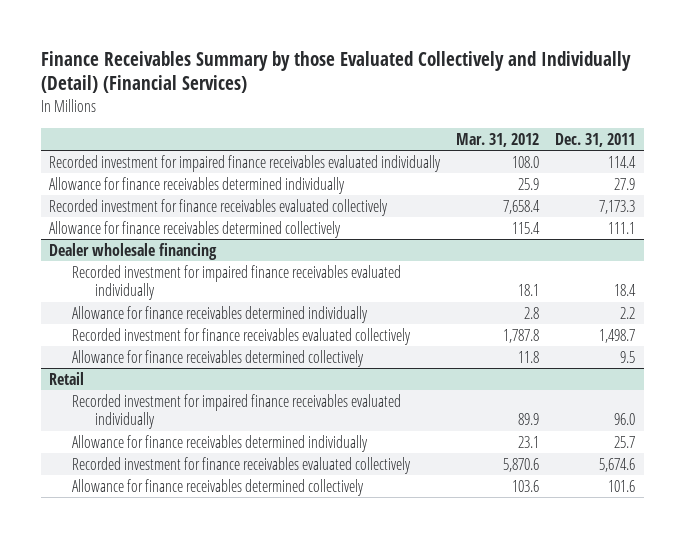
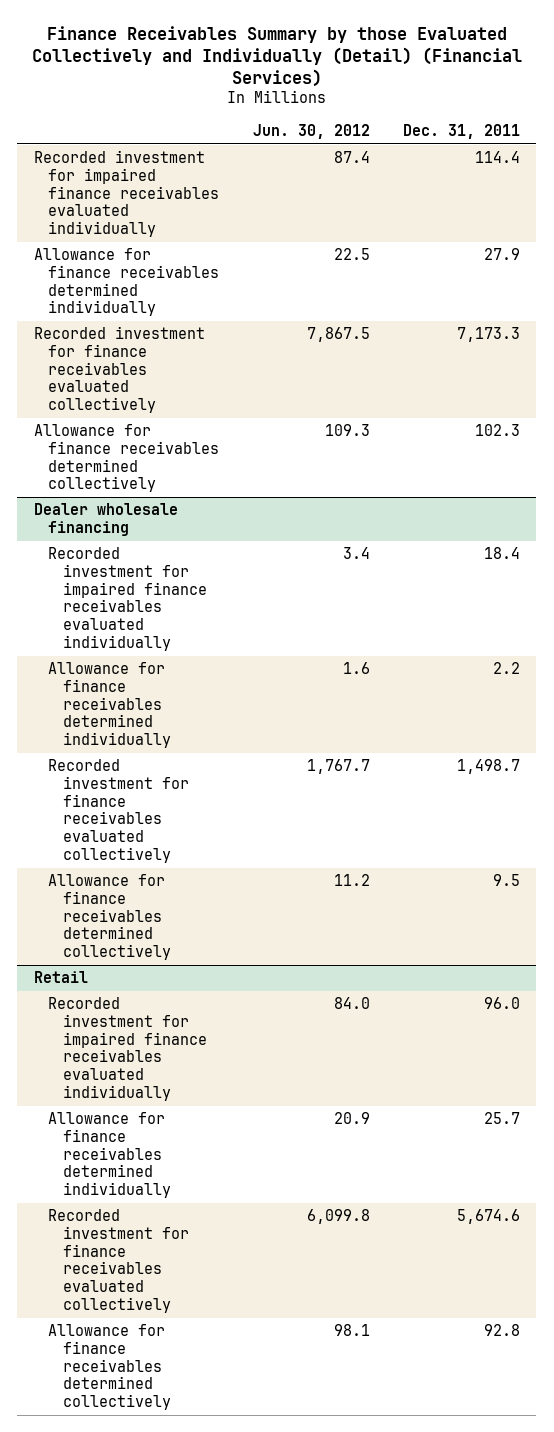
- | Mar. 31, 2012 | Dec. 31, 2011
+ | Jun. 30, 2012 | Dec. 31, 2011
- Allowance for finance receivables determined collectively | 115.4 | 111.1
+ Allowance for finance receivables determined collectively | 109.3 | 102.3
@ Retail
- Allowance for finance receivables determined collectively | 103.6 | 101.6
+ Allowance for finance receivables determined collectively | 98.1 | 92.8

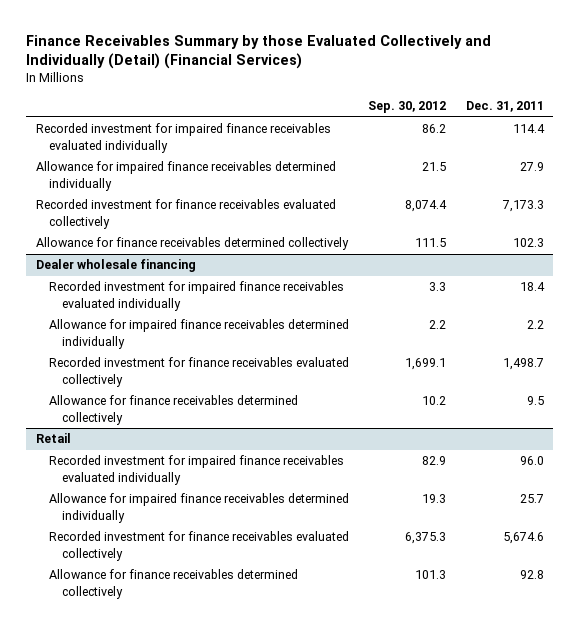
- | Jun. 30, 2012 | Dec. 31, 2011
+ | Sep. 30, 2012 | Dec. 31, 2011
- Allowance for finance receivables determined individually | 22.5 | 27.9
+ Allowance for impaired finance receivables determined individually | 21.5 | 27.9
@ Dealer wholesale financing
- Allowance for finance receivables determined individually | 1.6 | 2.2
+ Allowance for impaired finance receivables determined individually | 2.2 | 2.2
@ Retail
- Allowance for finance receivables determined individually | 20.9 | 25.7
+ Allowance for impaired finance receivables determined individually | 19.3 | 25.7

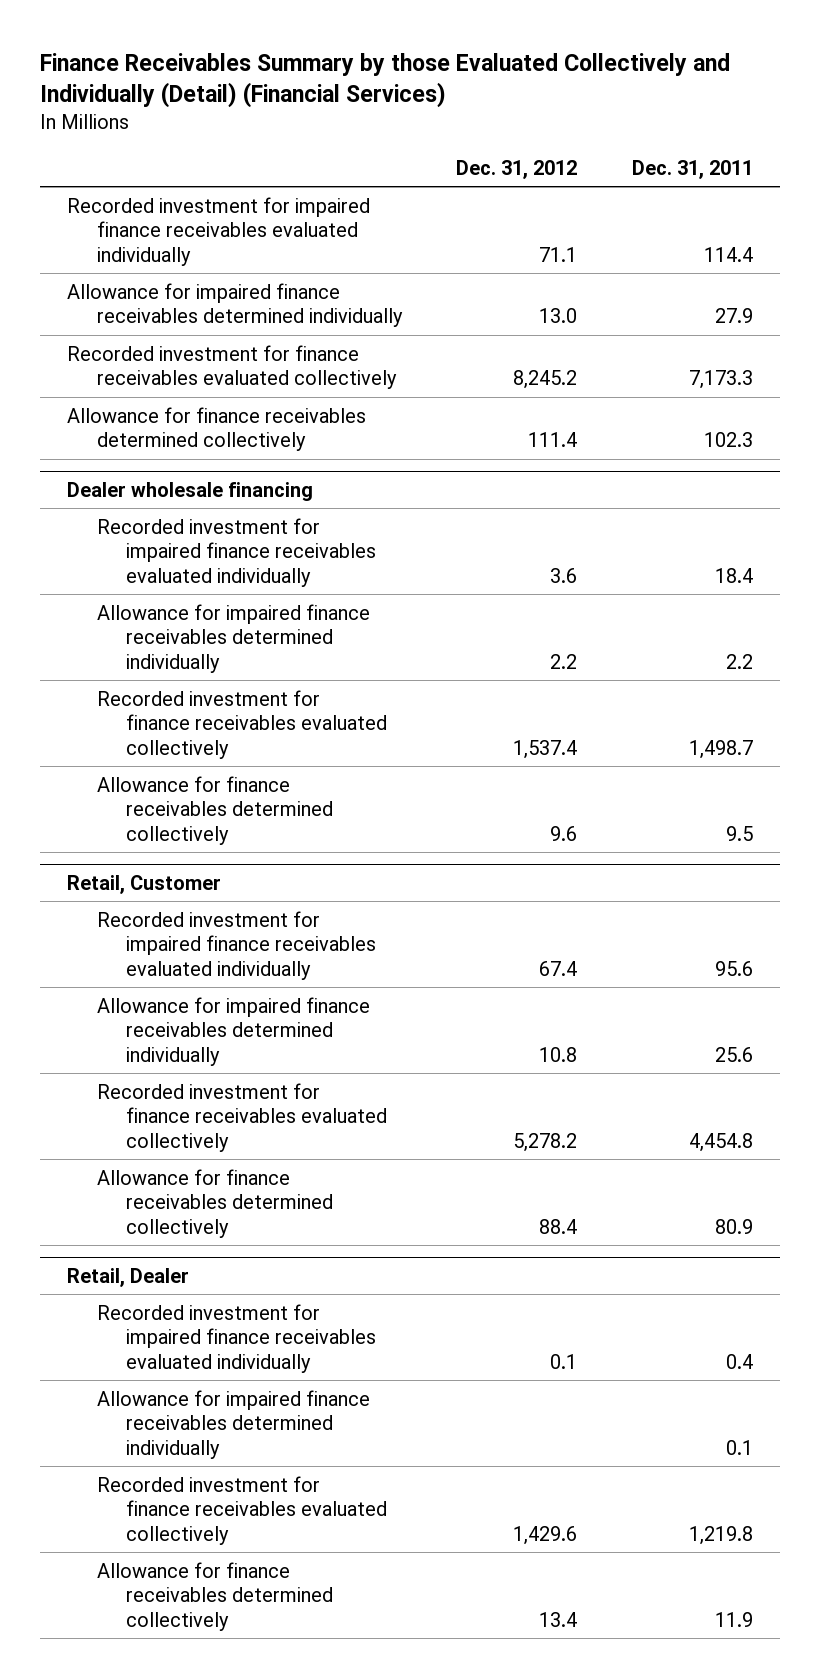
- | Sep. 30, 2012 | Dec. 31, 2011
+ | Dec. 31, 2012 | Dec. 31, 2011
- Retail
- Recorded investment for impaired finance receivables evaluated individually | 82.9 | 96.0
- Allowance for impaired finance receivables determined individually | 19.3 | 25.7
- Recorded investment for finance receivables evaluated collectively | 6,375.3 | 5,674.6
- Allowance for finance receivables determined collectively | 101.3 | 92.8
+ Retail, Customer
+ Recorded investment for impaired finance receivables evaluated individually | 67.4 | 95.6
+ Allowance for impaired finance receivables determined individually | 10.8 | 25.6
+ Recorded investment for finance receivables evaluated collectively | 5,278.2 | 4,454.8
+ Allowance for finance receivables determined collectively | 88.4 | 80.9
+ Retail, Dealer
+ Recorded investment for impaired finance receivables evaluated individually | 0.1 | 0.4
+ Allowance for impaired finance receivables determined individually | | 0.1
+ Recorded investment for finance receivables evaluated collectively | 1,429.6 | 1,219.8
+ Allowance for finance receivables determined collectively | 13.4 | 11.9

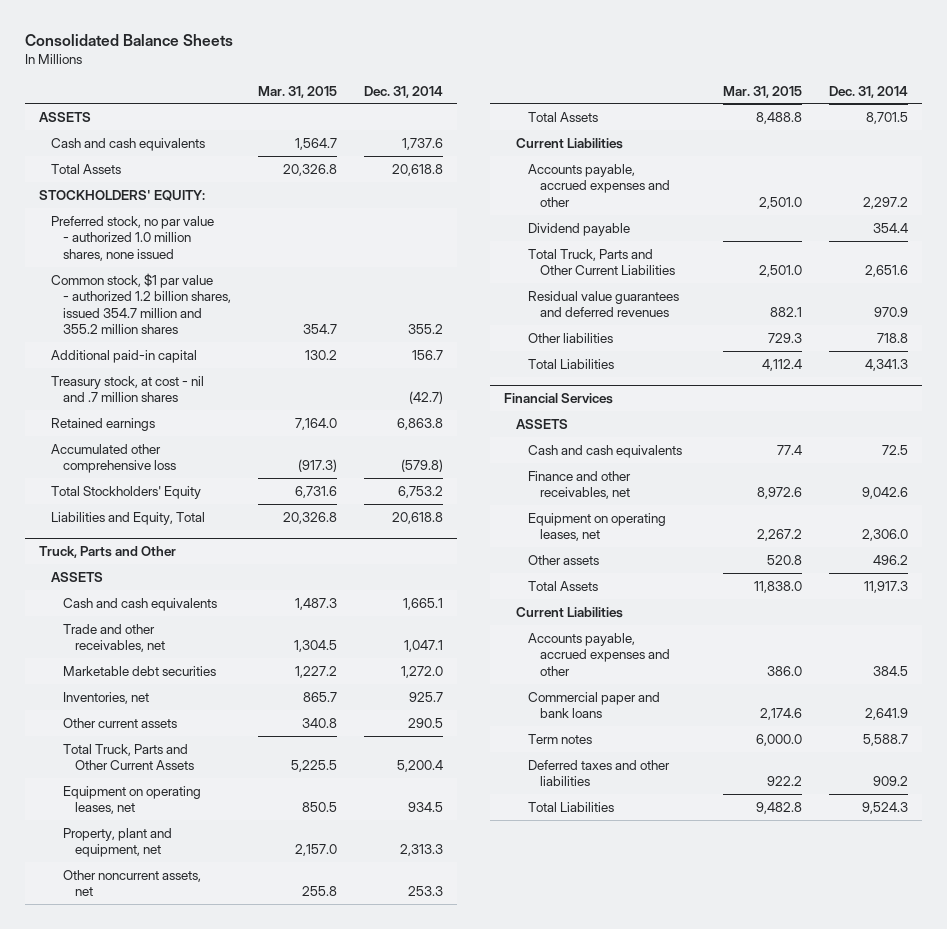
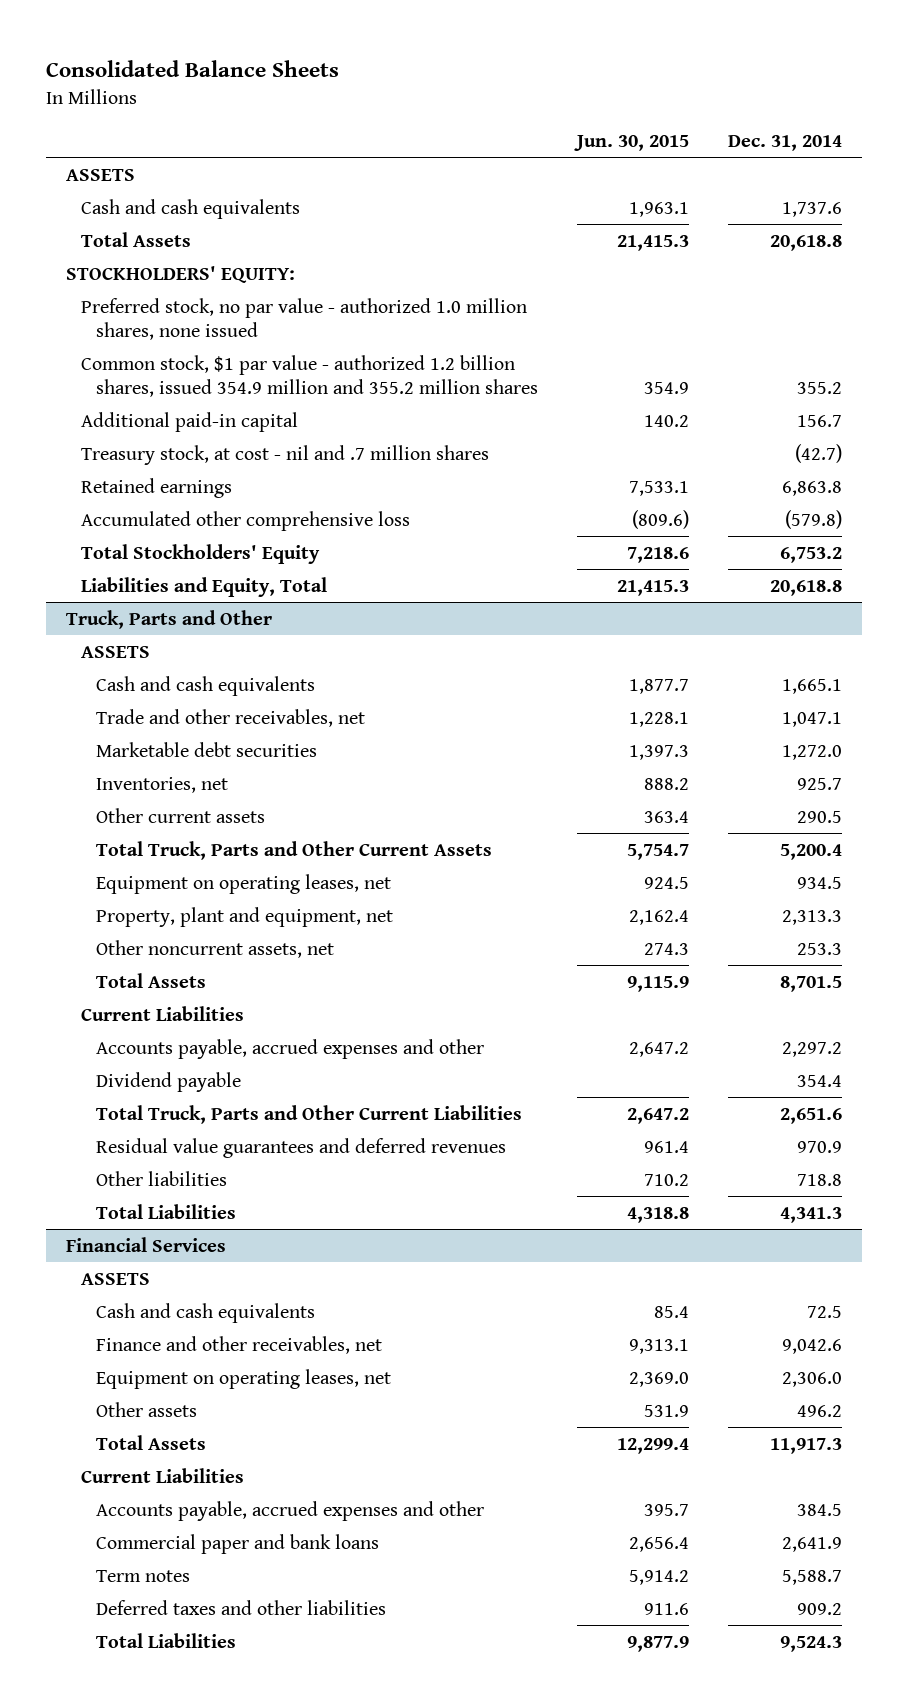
- | Mar. 31, 2015 | Dec. 31, 2014
+ | Jun. 30, 2015 | Dec. 31, 2014
- Common stock, $1 par value - authorized 1.2 billion shares, issued 354.7 million and 355.2 million shares | 354.7 | 355.2
+ Common stock, $1 par value - authorized 1.2 billion shares, issued 354.9 million and 355.2 million shares | 354.9 | 355.2

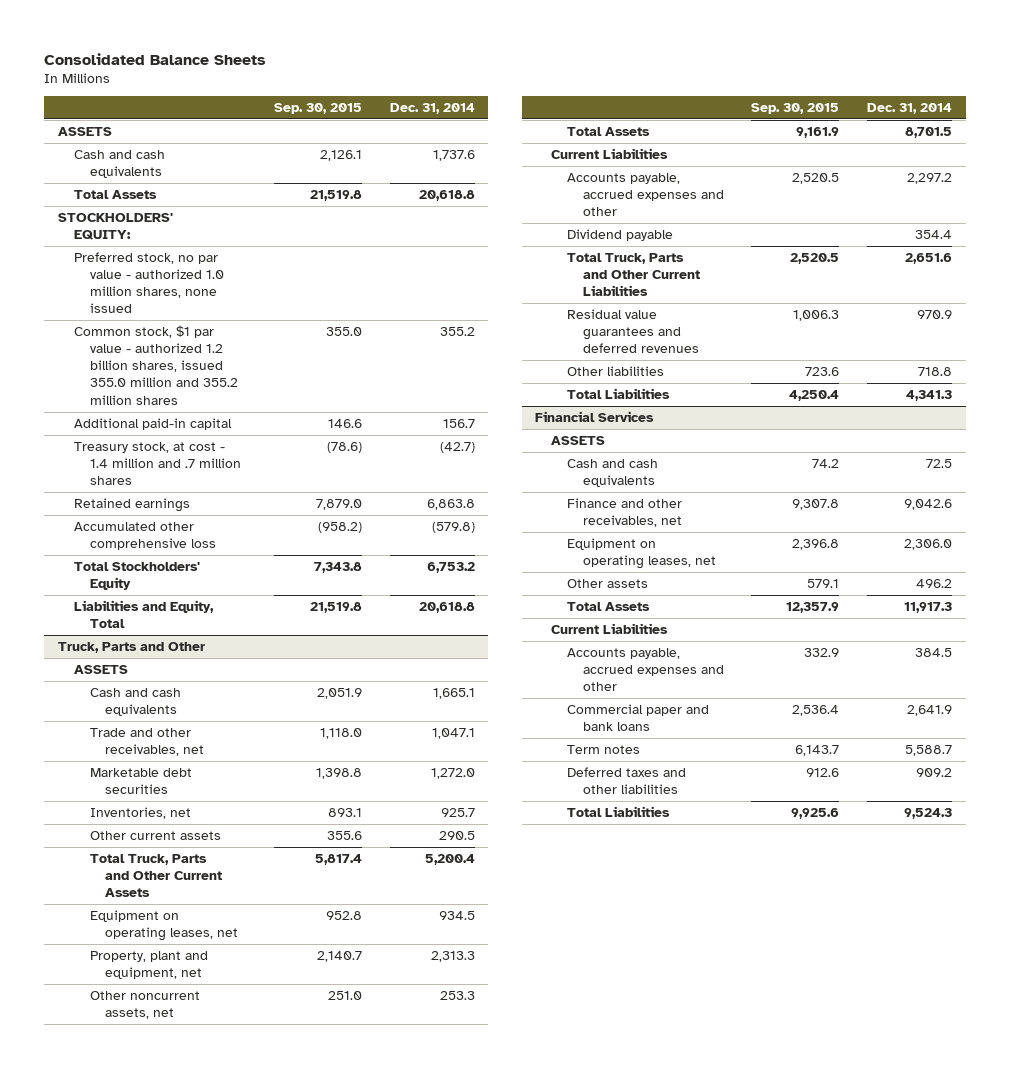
- | Jun. 30, 2015 | Dec. 31, 2014
+ | Sep. 30, 2015 | Dec. 31, 2014
- Common stock, $1 par value - authorized 1.2 billion shares, issued 354.9 million and 355.2 million shares | 354.9 | 355.2
+ Common stock, $1 par value - authorized 1.2 billion shares, issued 355.0 million and 355.2 million shares | 355.0 | 355.2
- Treasury stock, at cost - nil and .7 million shares | | (42.7)
+ Treasury stock, at cost - 1.4 million and .7 million shares | (78.6) | (42.7)

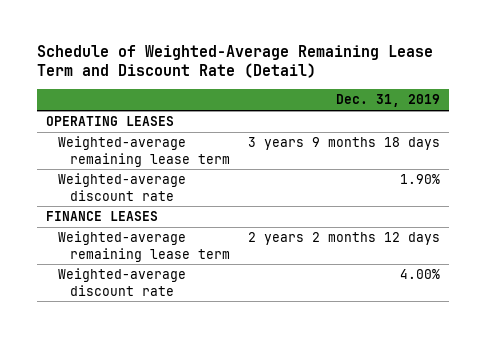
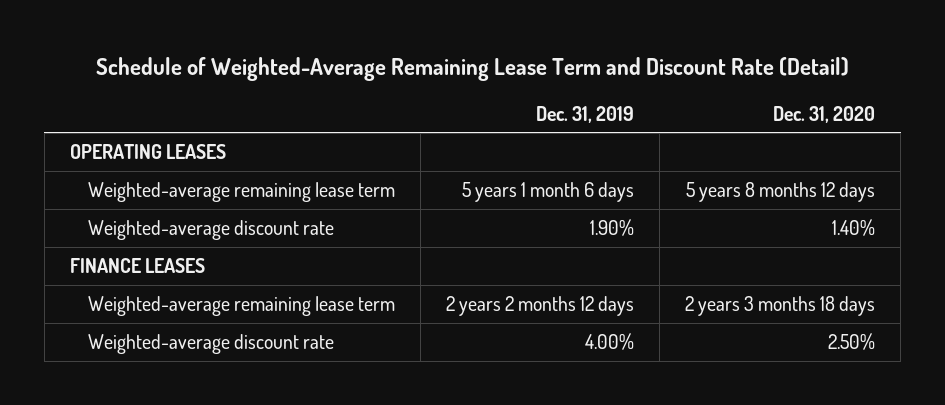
- | Dec. 31, 2019
+ | Dec. 31, 2019 | Dec. 31, 2020
- Weighted-average remaining lease term | 3 years 9 months 18 days
+ Weighted-average remaining lease term | 5 years 1 month 6 days | 5 years 8 months 12 days

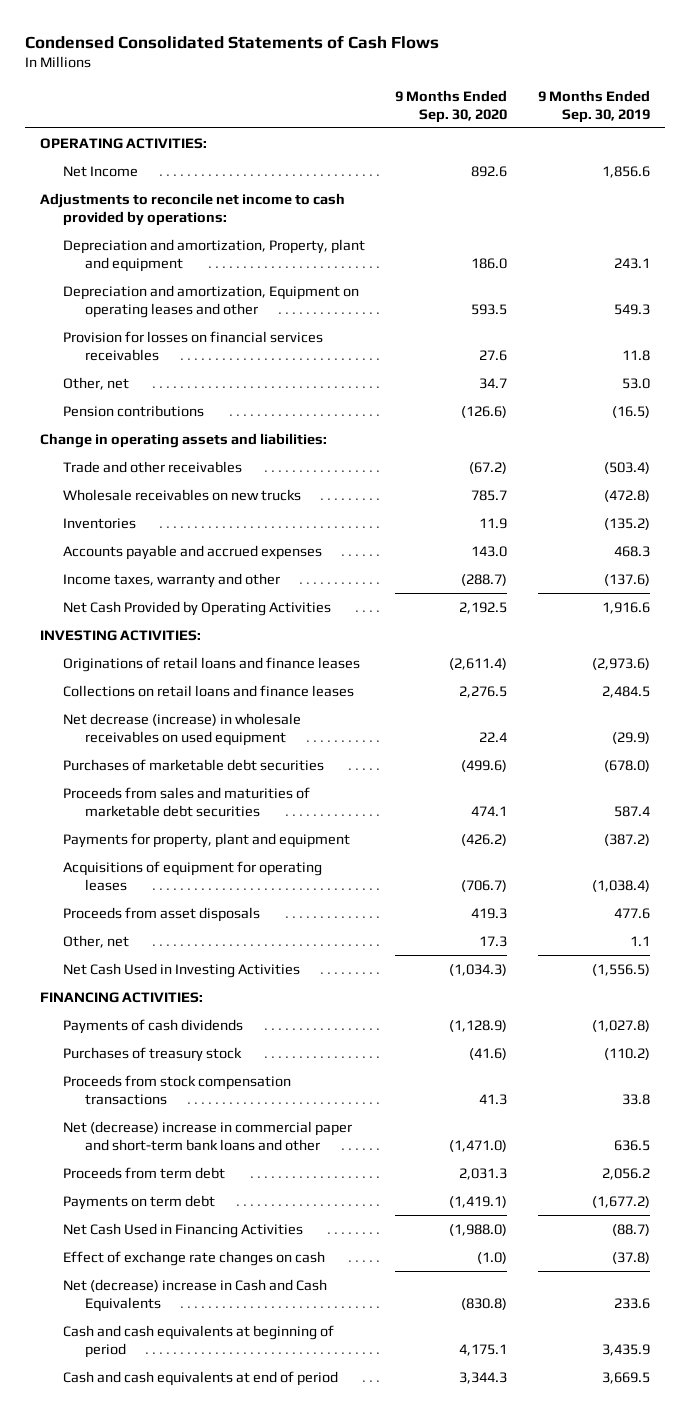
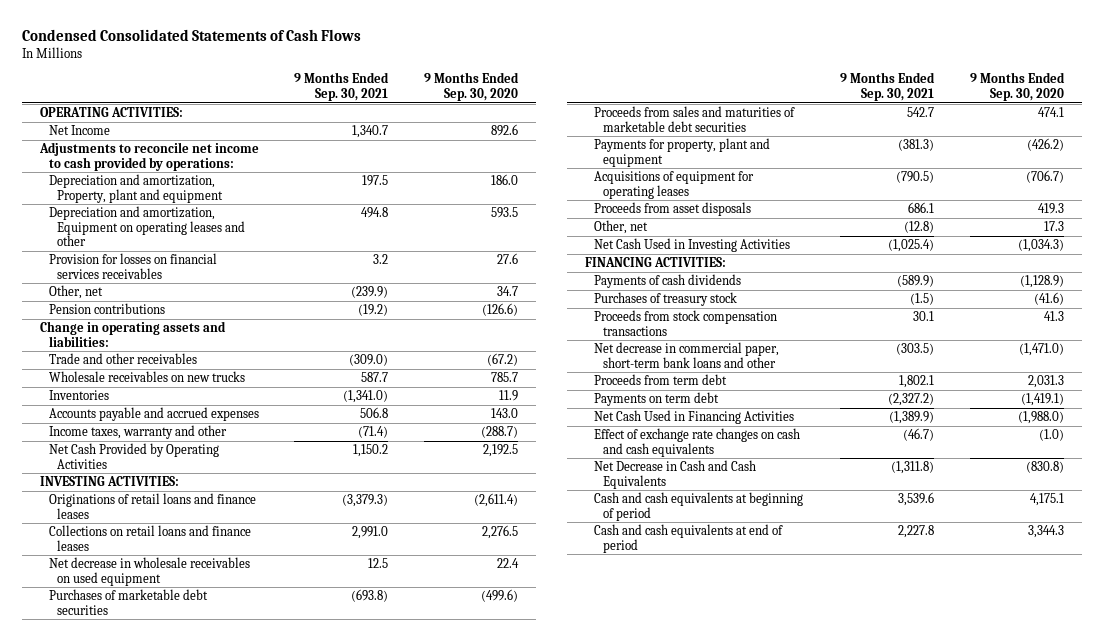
- | 9 Months Ended Sep. 30, 2020 | 9 Months Ended Sep. 30, 2019
+ | 9 Months Ended Sep. 30, 2021 | 9 Months Ended Sep. 30, 2020
- Net decrease (increase) in wholesale receivables on used equipment | 22.4 | (29.9)
+ Net decrease in wholesale receivables on used equipment | 12.5 | 22.4
- Net (decrease) increase in commercial paper and short-term bank loans and other | (1,471.0) | 636.5
+ Net decrease in commercial paper, short-term bank loans and other | (303.5) | (1,471.0)
- Effect of exchange rate changes on cash | (1.0) | (37.8)
- Net (decrease) increase in Cash and Cash Equivalents | (830.8) | 233.6
+ Effect of exchange rate changes on cash and cash equivalents | (46.7) | (1.0)
+ Net Decrease in Cash and Cash Equivalents | (1,311.8) | (830.8)

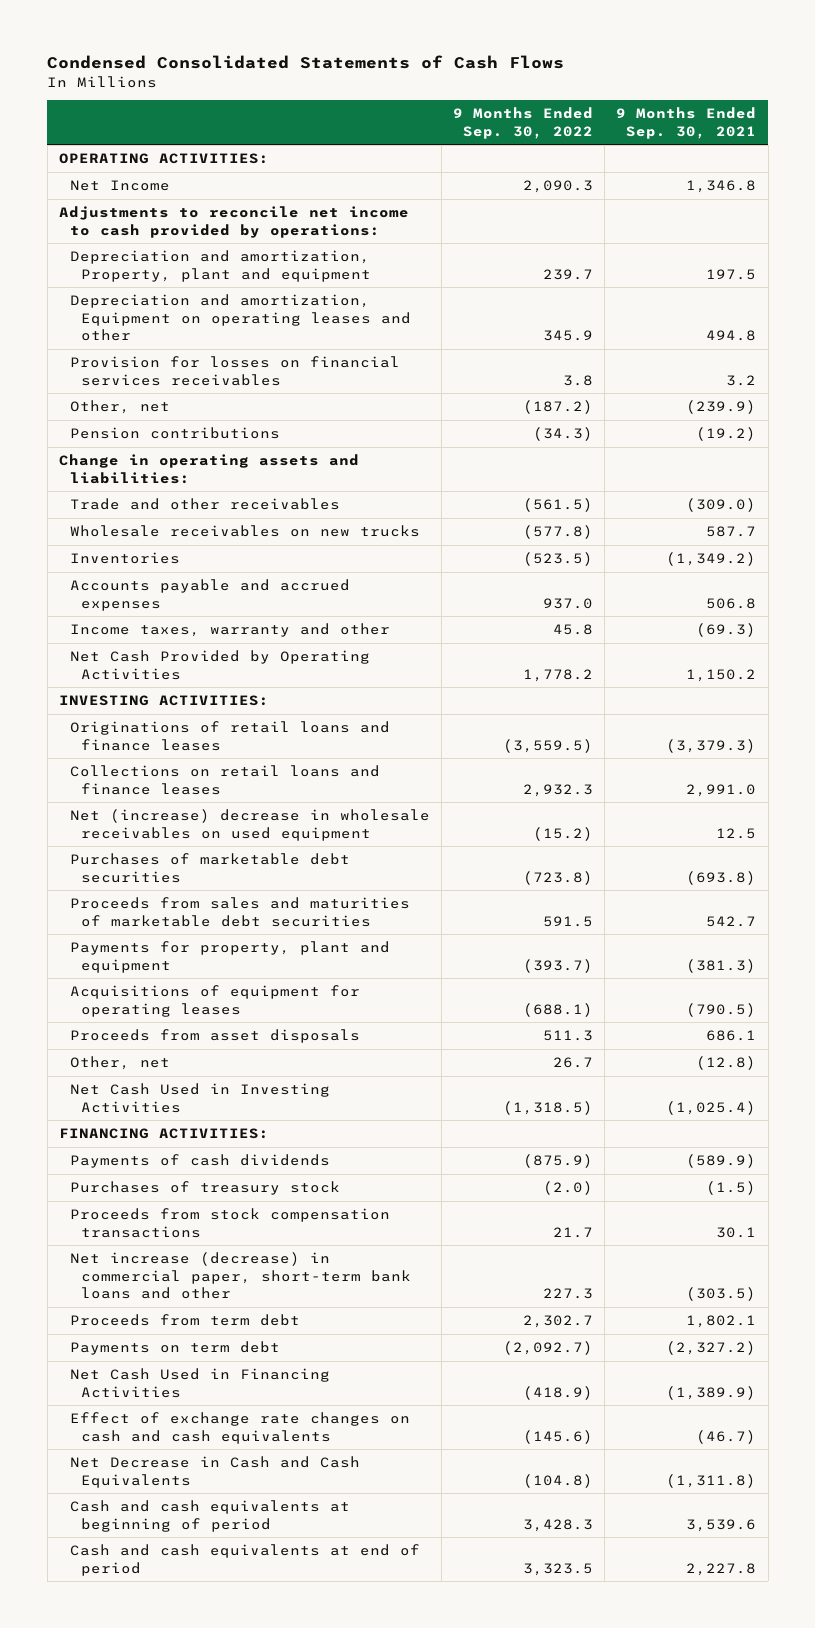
- | 9 Months Ended Sep. 30, 2021 | 9 Months Ended Sep. 30, 2020
+ | 9 Months Ended Sep. 30, 2022 | 9 Months Ended Sep. 30, 2021
- Net Income | 1,340.7 | 892.6
+ Net Income | 2,090.3 | 1,346.8
- Inventories | (1,341.0) | 11.9
+ Inventories | (523.5) | (1,349.2)
- Income taxes, warranty and other | (71.4) | (288.7)
+ Income taxes, warranty and other | 45.8 | (69.3)
- Net decrease in wholesale receivables on used equipment | 12.5 | 22.4
+ Net (increase) decrease in wholesale receivables on used equipment | (15.2) | 12.5
- Net decrease in commercial paper, short-term bank loans and other | (303.5) | (1,471.0)
+ Net increase (decrease) in commercial paper, short-term bank loans and other | 227.3 | (303.5)

